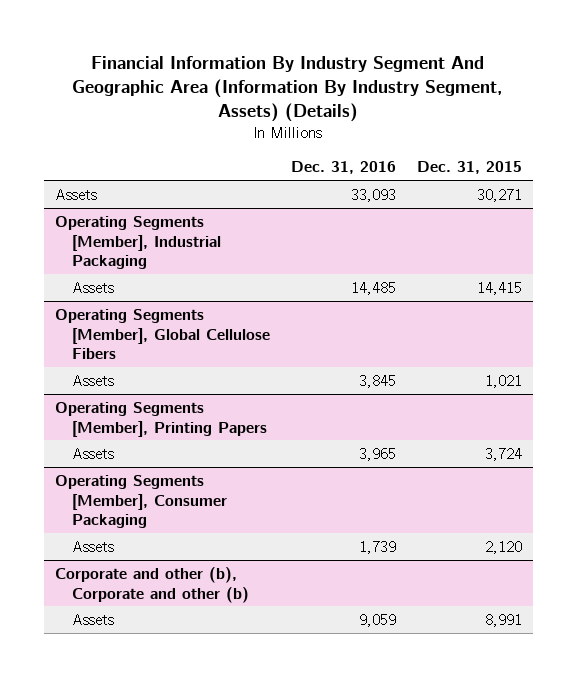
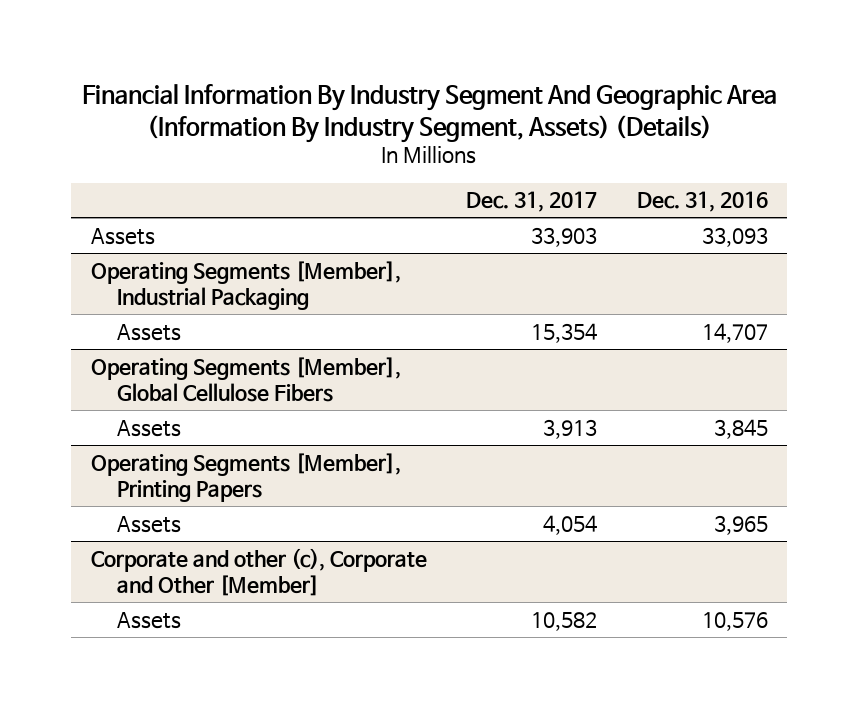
- | Dec. 31, 2016 | Dec. 31, 2015
+ | Dec. 31, 2017 | Dec. 31, 2016
@ Operating Segments [Member], Industrial Packaging
- Assets | 14,485 | 14,415
+ Assets | 15,354 | 14,707
- Operating Segments [Member], Consumer Packaging
- Assets | 1,739 | 2,120
- Corporate and other (b), Corporate and other (b)
- Assets | 9,059 | 8,991
+ Corporate and other (c), Corporate and Other [Member]
+ Assets | 10,582 | 10,576

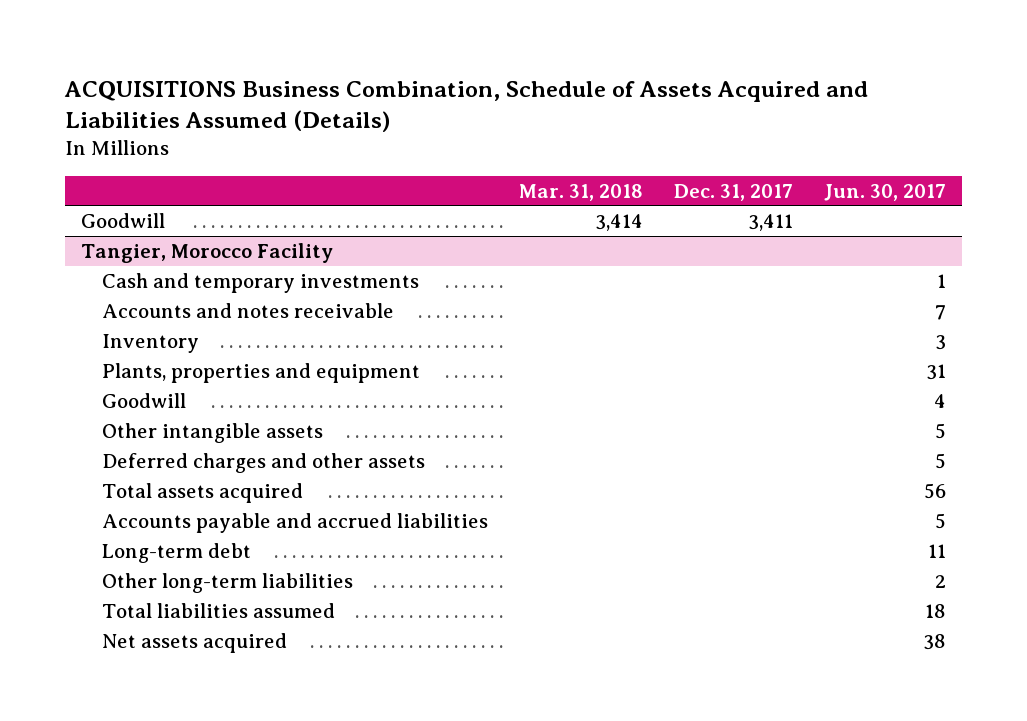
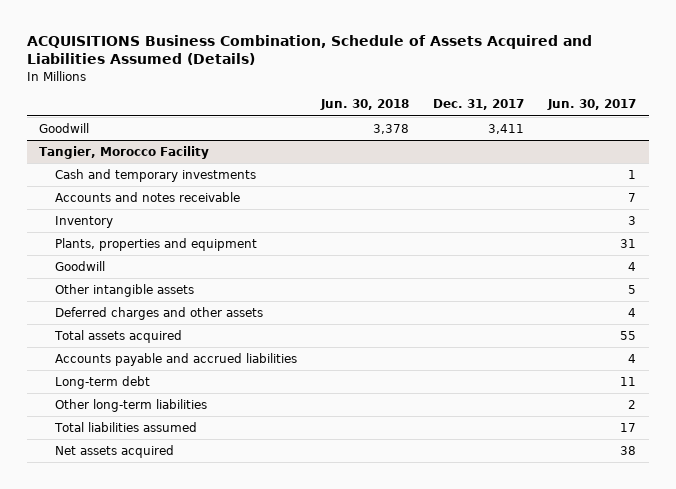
- | Mar. 31, 2018 | Dec. 31, 2017 | Jun. 30, 2017
+ | Jun. 30, 2018 | Dec. 31, 2017 | Jun. 30, 2017
@ Tangier, Morocco Facility
- Deferred charges and other assets | | | 5
- Total assets acquired | | | 56
- Accounts payable and accrued liabilities | | | 5
+ Deferred charges and other assets | | | 4
+ Total assets acquired | | | 55
+ Accounts payable and accrued liabilities | | | 4
- Total liabilities assumed | | | 18
+ Total liabilities assumed | | | 17

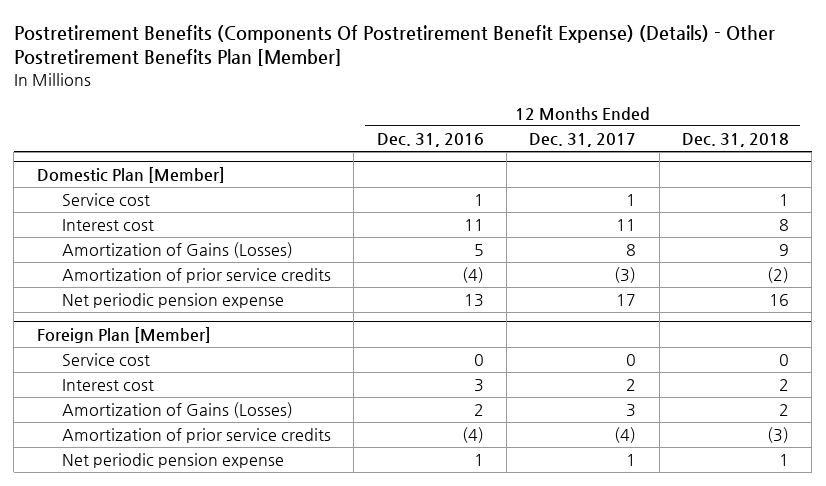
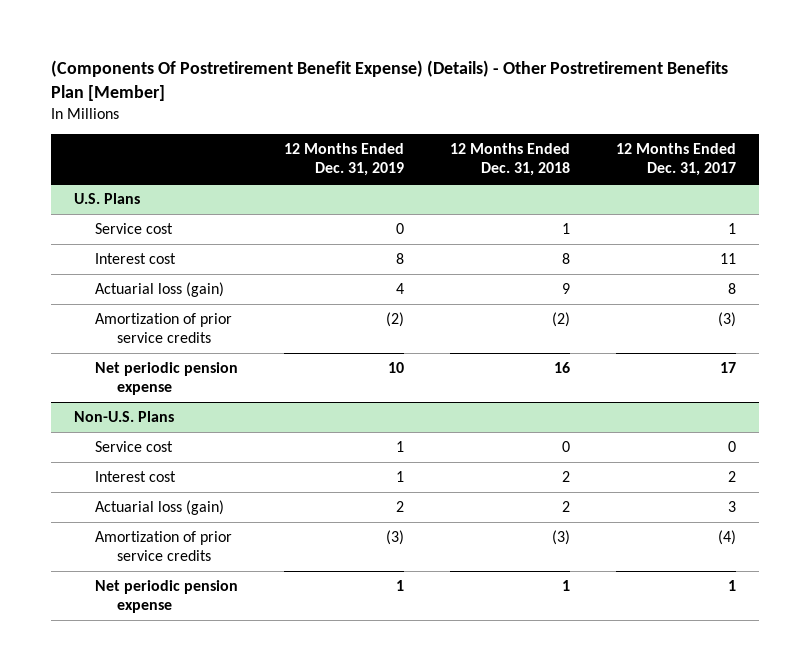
- Postretirement Benefits (Components Of Postretirement Benefit Expense) (Details) - Other Postretirement Benefits Plan [Member]
+ (Components Of Postretirement Benefit Expense) (Details) - Other Postretirement Benefits Plan [Member]
- | 12 Months Ended Dec. 31, 2016 | 12 Months Ended Dec. 31, 2017 | 12 Months Ended Dec. 31, 2018
+ | 12 Months Ended Dec. 31, 2019 | 12 Months Ended Dec. 31, 2018 | 12 Months Ended Dec. 31, 2017
- Domestic Plan [Member]
+ U.S. Plans
- Amortization of Gains (Losses) | 5 | 8 | 9
+ Actuarial loss (gain) | 4 | 9 | 8
- Foreign Plan [Member]
+ Non-U.S. Plans
- Amortization of Gains (Losses) | 2 | 3 | 2
+ Actuarial loss (gain) | 2 | 2 | 3

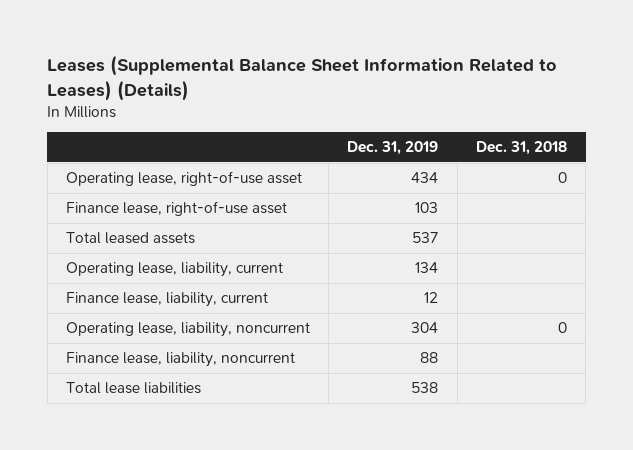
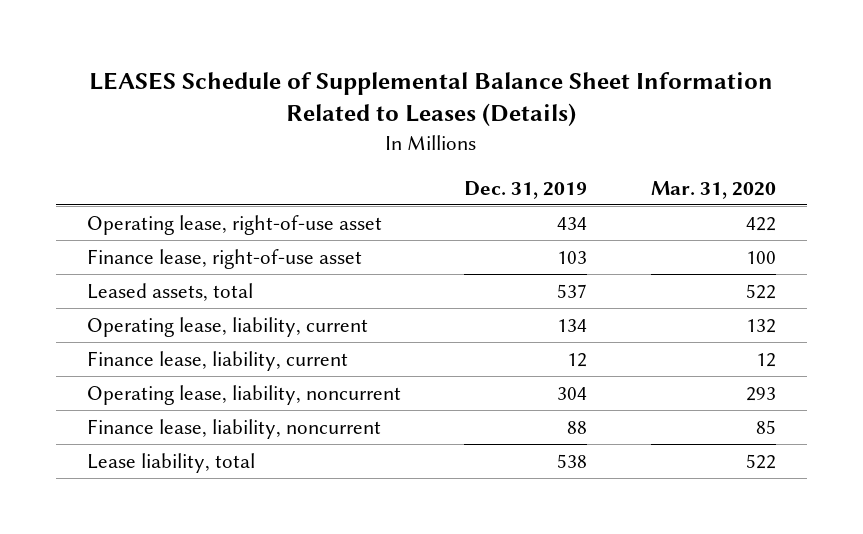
- Leases (Supplemental Balance Sheet Information Related to Leases) (Details)
+ LEASES Schedule of Supplemental Balance Sheet Information Related to Leases (Details)
- | Dec. 31, 2019 | Dec. 31, 2018
+ | Dec. 31, 2019 | Mar. 31, 2020
- Total leased assets | 537 |
+ Leased assets, total | 537 | 522
- Total lease liabilities | 538 |
+ Lease liability, total | 538 | 522

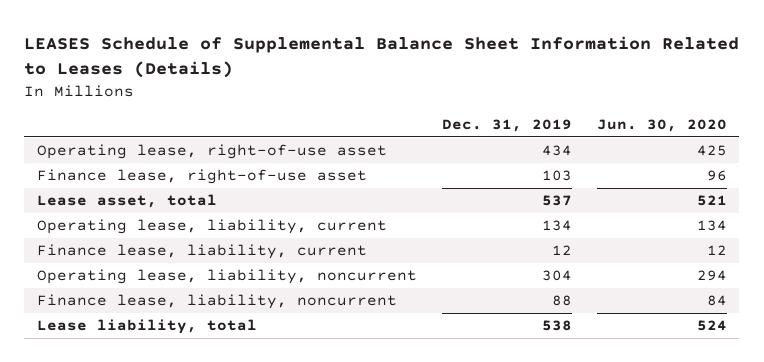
- | Dec. 31, 2019 | Mar. 31, 2020
+ | Dec. 31, 2019 | Jun. 30, 2020
- Leased assets, total | 537 | 522
+ Lease asset, total | 537 | 521

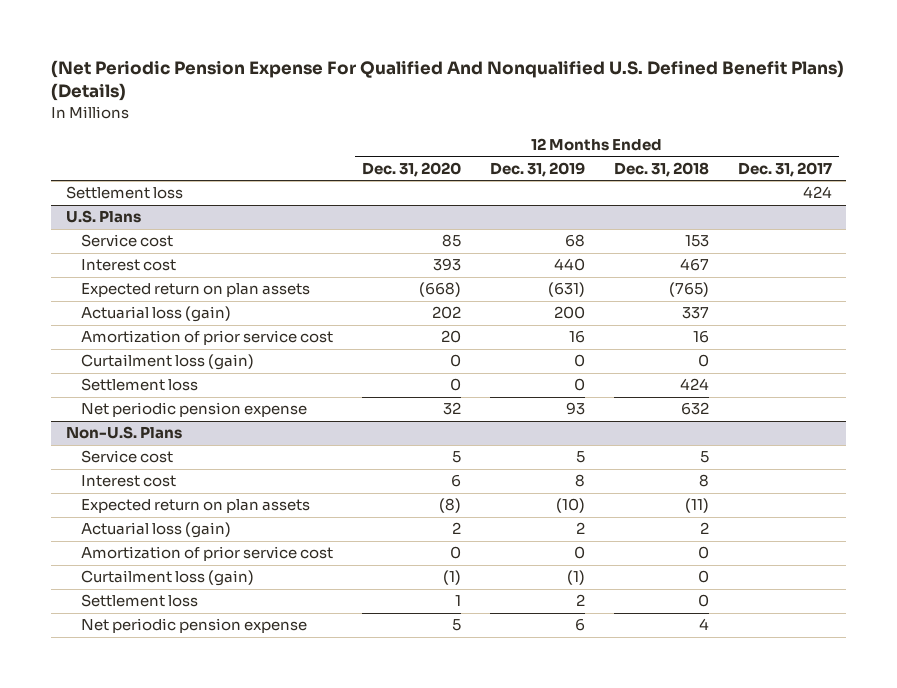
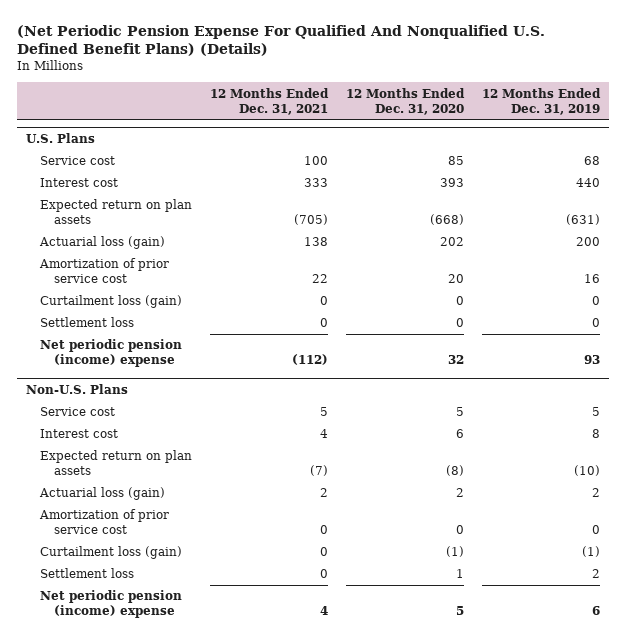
- | 12 Months Ended Dec. 31, 2020 | 12 Months Ended Dec. 31, 2019 | 12 Months Ended Dec. 31, 2018 | 12 Months Ended Dec. 31, 2017
+ | 12 Months Ended Dec. 31, 2021 | 12 Months Ended Dec. 31, 2020 | 12 Months Ended Dec. 31, 2019
- Settlement loss | | | | 424
@ U.S. Plans
- Net periodic pension expense | 32 | 93 | 632 |
+ Net periodic pension (income) expense | (112) | 32 | 93
@ Non-U.S. Plans
- Net periodic pension expense | 5 | 6 | 4 |
+ Net periodic pension (income) expense | 4 | 5 | 6

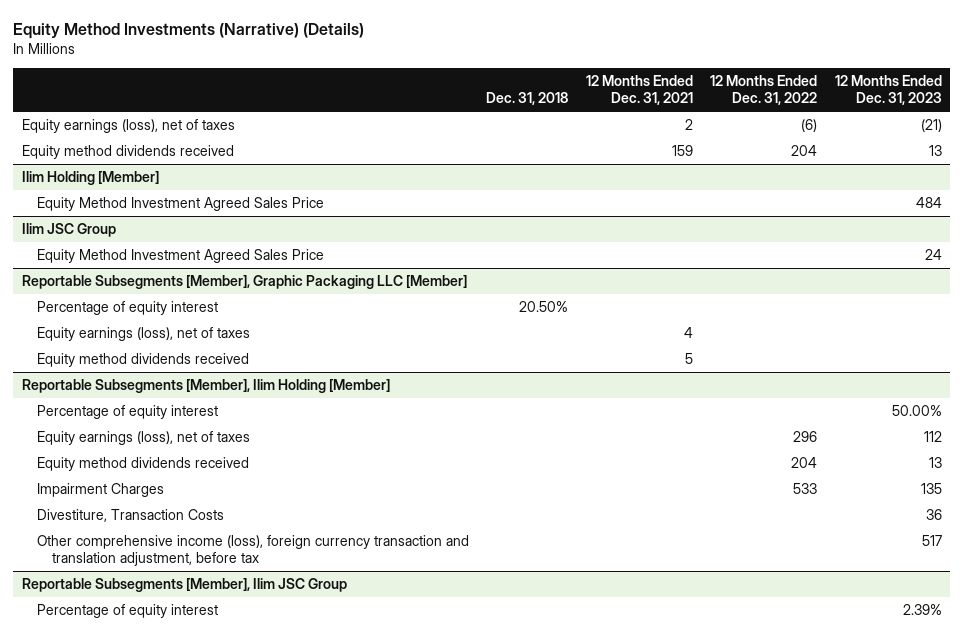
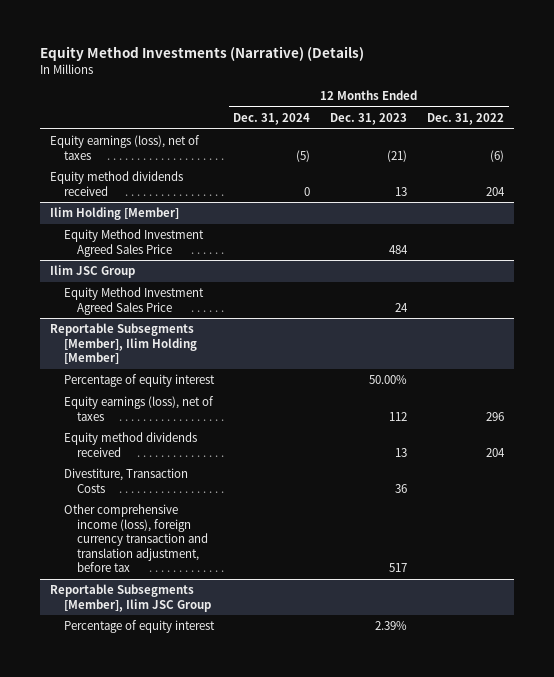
- | Dec. 31, 2018 | 12 Months Ended Dec. 31, 2021 | 12 Months Ended Dec. 31, 2022 | 12 Months Ended Dec. 31, 2023
+ | 12 Months Ended Dec. 31, 2024 | 12 Months Ended Dec. 31, 2023 | 12 Months Ended Dec. 31, 2022
- Reportable Subsegments [Member], Graphic Packaging LLC [Member]
- Percentage of equity interest | 20.50% | | |
- Equity earnings (loss), net of taxes | | 4 | |
- Equity method dividends received | | 5 | |
@ Reportable Subsegments [Member], Ilim Holding [Member]
- Impairment Charges | | | 533 | 135

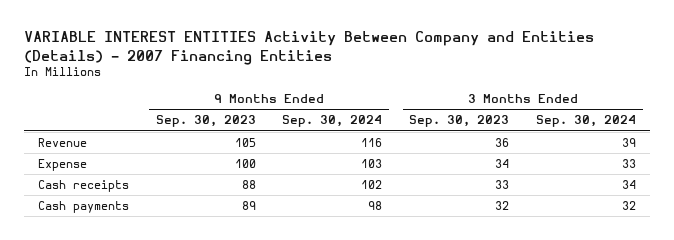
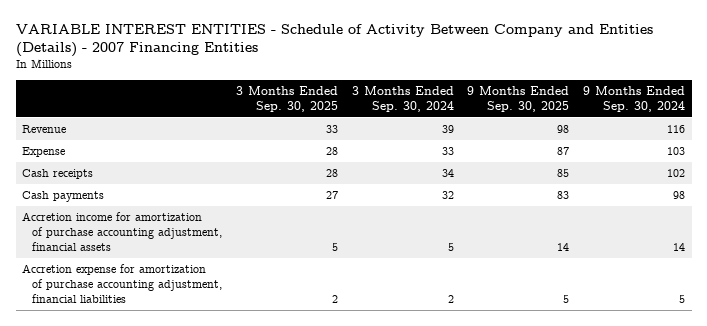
- VARIABLE INTEREST ENTITIES Activity Between Company and Entities (Details) - 2007 Financing Entities
+ VARIABLE INTEREST ENTITIES - Schedule of Activity Between Company and Entities (Details) - 2007 Financing Entities
- | 9 Months Ended Sep. 30, 2023 | 9 Months Ended Sep. 30, 2024 | 3 Months Ended Sep. 30, 2023 | 3 Months Ended Sep. 30, 2024
+ | 3 Months Ended Sep. 30, 2025 | 3 Months Ended Sep. 30, 2024 | 9 Months Ended Sep. 30, 2025 | 9 Months Ended Sep. 30, 2024
+ Accretion income for amortization of purchase accounting adjustment, financial assets | 5 | 5 | 14 | 14
+ Accretion expense for amortization of purchase accounting adjustment, financial liabilities | 2 | 2 | 5 | 5

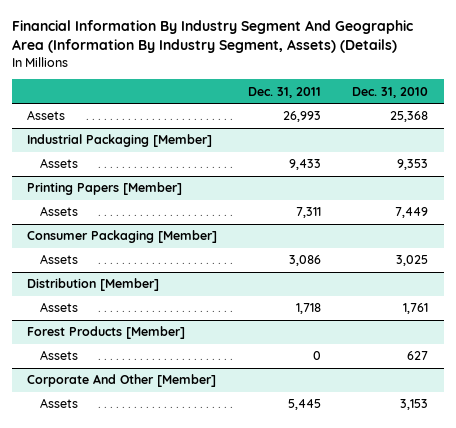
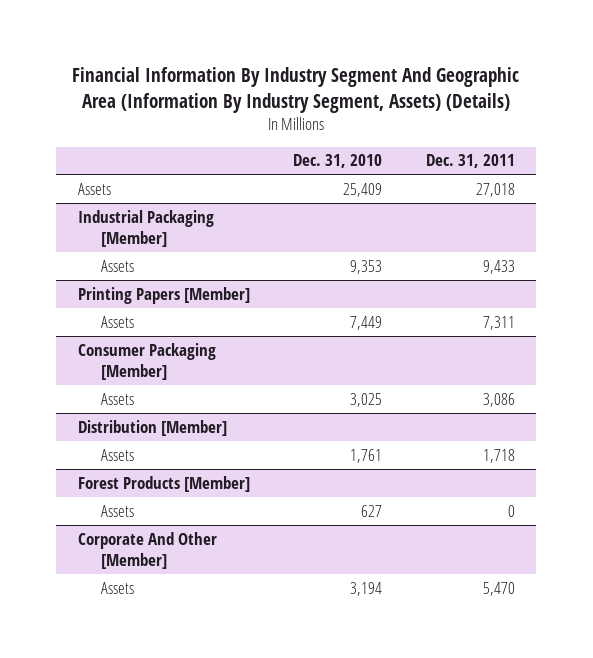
- | Dec. 31, 2011 | Dec. 31, 2010
+ | Dec. 31, 2010 | Dec. 31, 2011
- Assets | 26,993 | 25,368
+ Assets | 25,409 | 27,018
@ Corporate And Other [Member]
- Assets | 5,445 | 3,153
+ Assets | 3,194 | 5,470

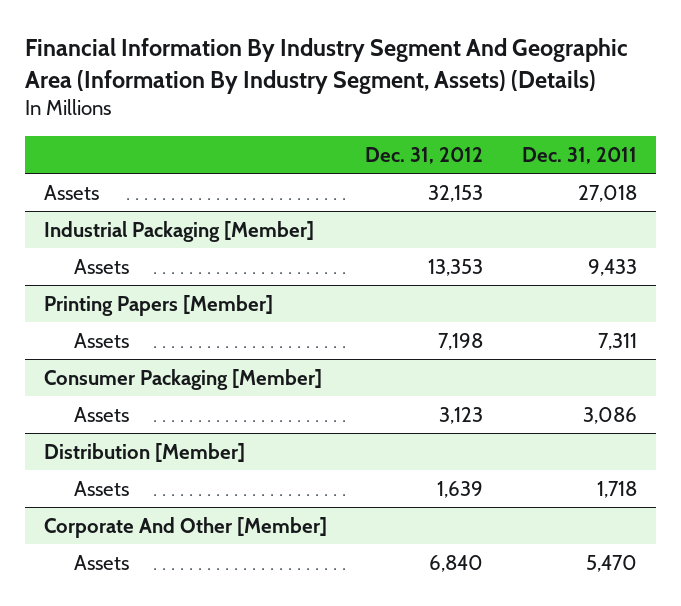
- | Dec. 31, 2010 | Dec. 31, 2011
+ | Dec. 31, 2012 | Dec. 31, 2011
- Forest Products [Member]
- Assets | 627 | 0

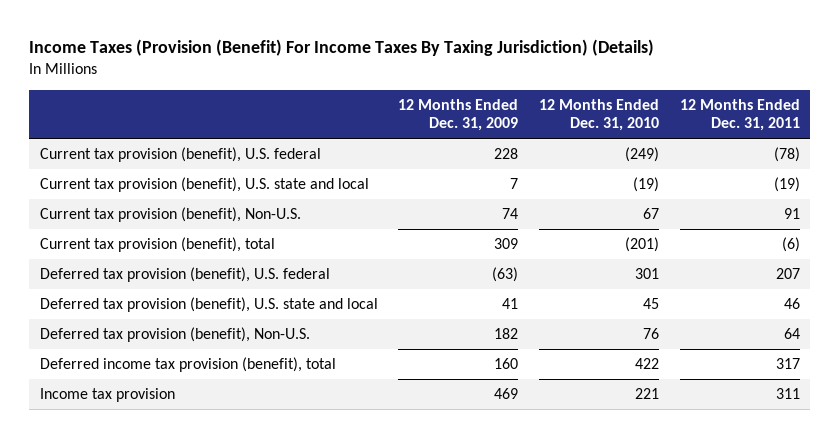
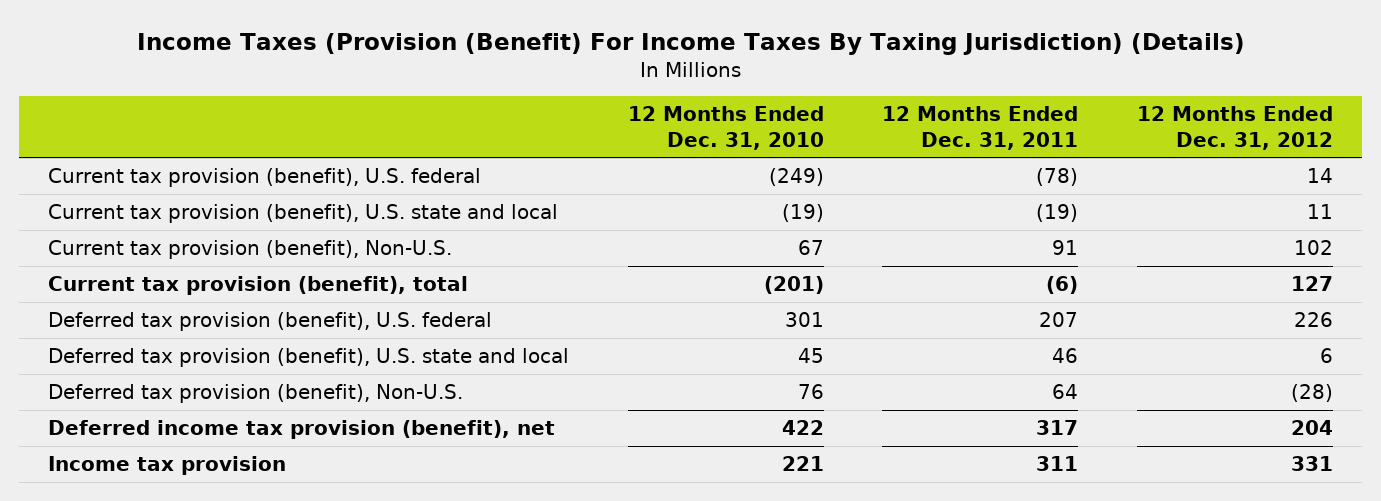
- | 12 Months Ended Dec. 31, 2009 | 12 Months Ended Dec. 31, 2010 | 12 Months Ended Dec. 31, 2011
+ | 12 Months Ended Dec. 31, 2010 | 12 Months Ended Dec. 31, 2011 | 12 Months Ended Dec. 31, 2012
- Deferred income tax provision (benefit), total | 160 | 422 | 317
+ Deferred income tax provision (benefit), net | 422 | 317 | 204

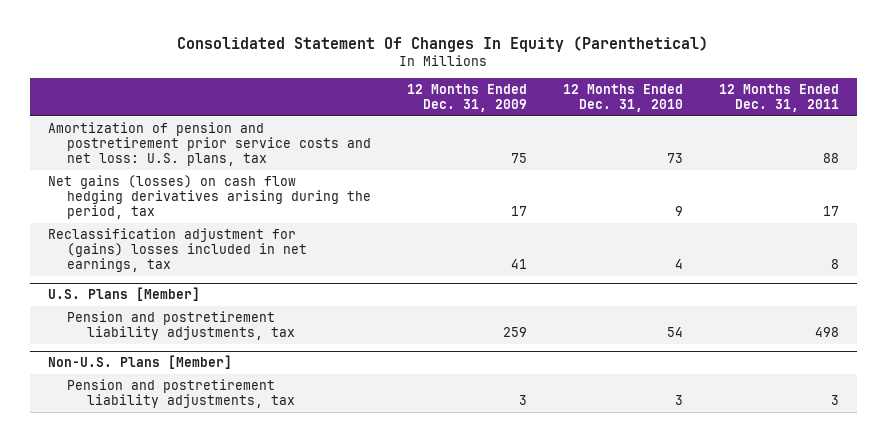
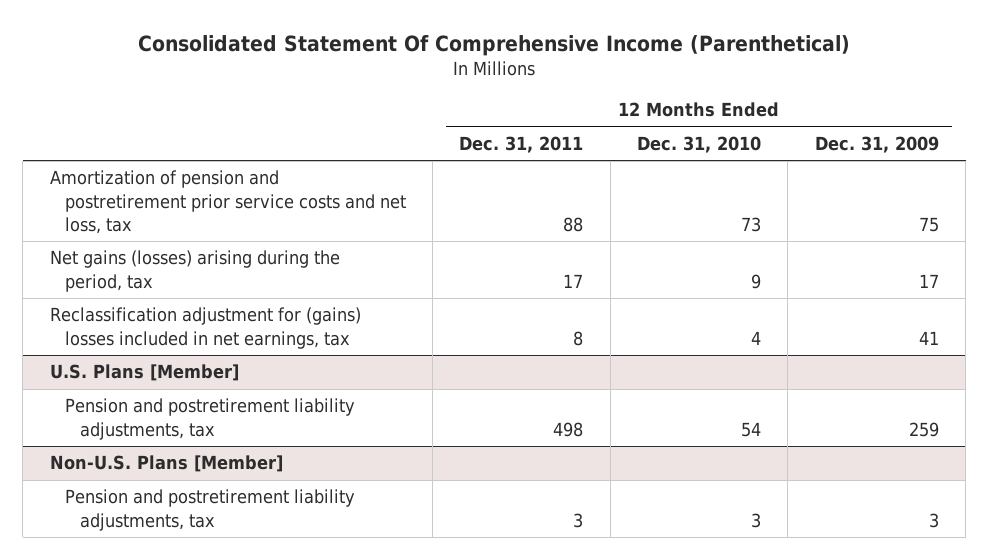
- Consolidated Statement Of Changes In Equity (Parenthetical)
+ Consolidated Statement Of Comprehensive Income (Parenthetical)
- | 12 Months Ended Dec. 31, 2009 | 12 Months Ended Dec. 31, 2010 | 12 Months Ended Dec. 31, 2011
+ | 12 Months Ended Dec. 31, 2011 | 12 Months Ended Dec. 31, 2010 | 12 Months Ended Dec. 31, 2009
- Amortization of pension and postretirement prior service costs and net loss: U.S. plans, tax | 75 | 73 | 88
- Net gains (losses) on cash flow hedging derivatives arising during the period, tax | 17 | 9 | 17
+ Amortization of pension and postretirement prior service costs and net loss, tax | 88 | 73 | 75
+ Net gains (losses) arising during the period, tax | 17 | 9 | 17

